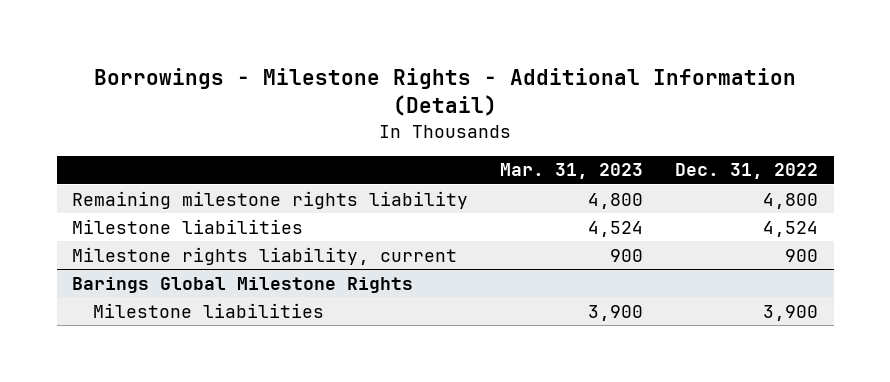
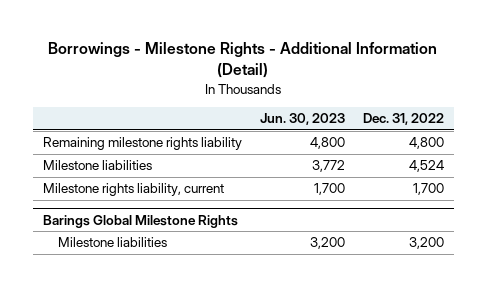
- | Mar. 31, 2023 | Dec. 31, 2022
+ | Jun. 30, 2023 | Dec. 31, 2022
- Milestone rights liability, current | 900 | 900
+ Milestone rights liability, current | 1,700 | 1,700
@ Barings Global Milestone Rights
- Milestone liabilities | 3,900 | 3,900
+ Milestone liabilities | 3,200 | 3,200

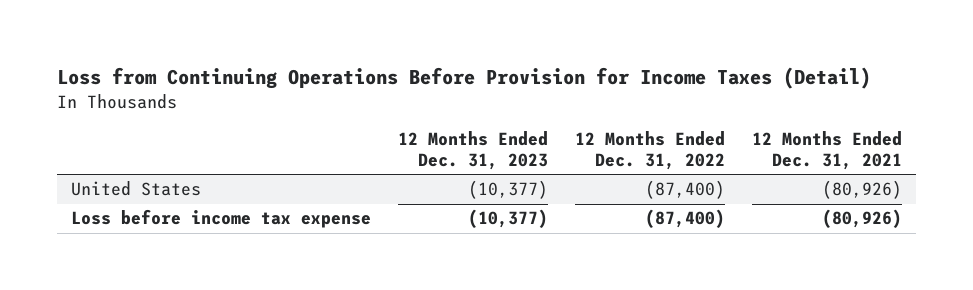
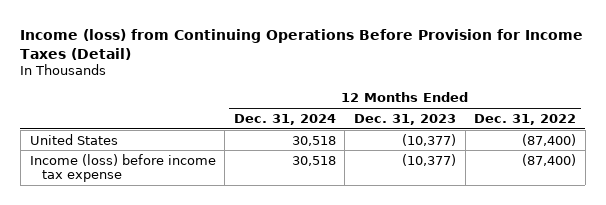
- Loss from Continuing Operations Before Provision for Income Taxes (Detail)
+ Income (loss) from Continuing Operations Before Provision for Income Taxes (Detail)
- | 12 Months Ended Dec. 31, 2023 | 12 Months Ended Dec. 31, 2022 | 12 Months Ended Dec. 31, 2021
+ | 12 Months Ended Dec. 31, 2024 | 12 Months Ended Dec. 31, 2023 | 12 Months Ended Dec. 31, 2022
- Loss before income tax expense | (10,377) | (87,400) | (80,926)
+ Income (loss) before income tax expense | 30,518 | (10,377) | (87,400)

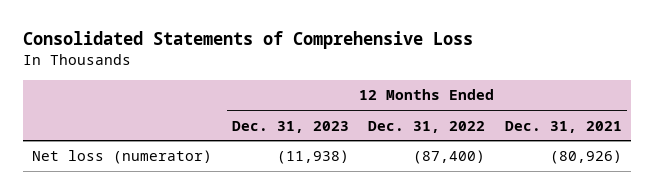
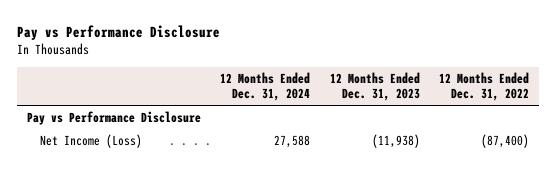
- Consolidated Statements of Comprehensive Loss
+ Pay vs Performance Disclosure
- | 12 Months Ended Dec. 31, 2023 | 12 Months Ended Dec. 31, 2022 | 12 Months Ended Dec. 31, 2021
+ | 12 Months Ended Dec. 31, 2024 | 12 Months Ended Dec. 31, 2023 | 12 Months Ended Dec. 31, 2022
- Net loss (numerator) | (11,938) | (87,400) | (80,926)
+ Pay vs Performance Disclosure
+ Net Income (Loss) | 27,588 | (11,938) | (87,400)

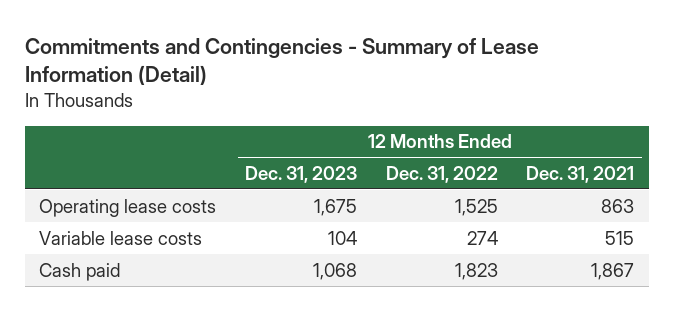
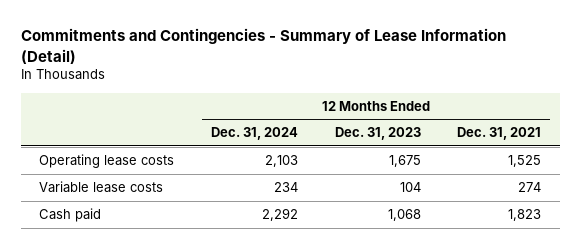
- | 12 Months Ended Dec. 31, 2023 | 12 Months Ended Dec. 31, 2022 | 12 Months Ended Dec. 31, 2021
+ | 12 Months Ended Dec. 31, 2024 | 12 Months Ended Dec. 31, 2023 | 12 Months Ended Dec. 31, 2021
- Operating lease costs | 1,675 | 1,525 | 863
- Variable lease costs | 104 | 274 | 515
- Cash paid | 1,068 | 1,823 | 1,867
+ Operating lease costs | 2,103 | 1,675 | 1,525
+ Variable lease costs | 234 | 104 | 274
+ Cash paid | 2,292 | 1,068 | 1,823

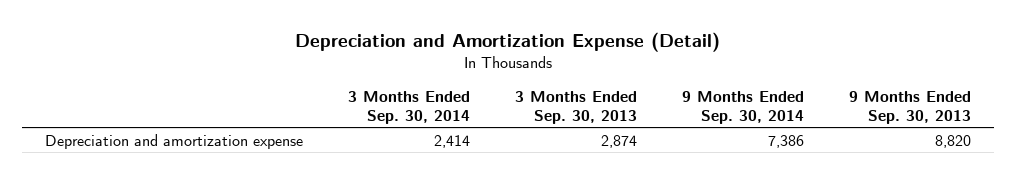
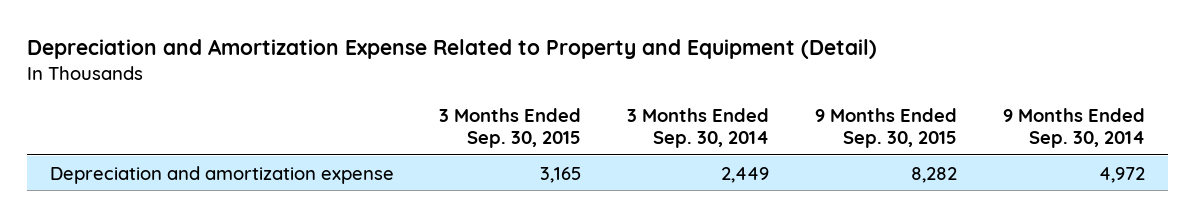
- Depreciation and Amortization Expense (Detail)
+ Depreciation and Amortization Expense Related to Property and Equipment (Detail)
- | 3 Months Ended Sep. 30, 2014 | 3 Months Ended Sep. 30, 2013 | 9 Months Ended Sep. 30, 2014 | 9 Months Ended Sep. 30, 2013
+ | 3 Months Ended Sep. 30, 2015 | 3 Months Ended Sep. 30, 2014 | 9 Months Ended Sep. 30, 2015 | 9 Months Ended Sep. 30, 2014
- Depreciation and amortization expense | 2,414 | 2,874 | 7,386 | 8,820
+ Depreciation and amortization expense | 3,165 | 2,449 | 8,282 | 4,972

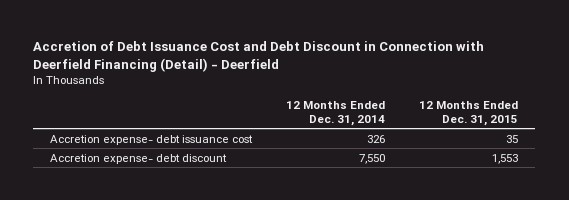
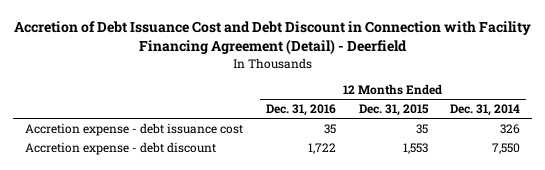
- Accretion of Debt Issuance Cost and Debt Discount in Connection with Deerfield Financing (Detail) - Deerfield
+ Accretion of Debt Issuance Cost and Debt Discount in Connection with Facility Financing Agreement (Detail) - Deerfield
- | 12 Months Ended Dec. 31, 2014 | 12 Months Ended Dec. 31, 2015
+ | 12 Months Ended Dec. 31, 2016 | 12 Months Ended Dec. 31, 2015 | 12 Months Ended Dec. 31, 2014
- Accretion expense- debt issuance cost | 326 | 35
- Accretion expense- debt discount | 7,550 | 1,553
+ Accretion expense - debt issuance cost | 35 | 35 | 326
+ Accretion expense - debt discount | 1,722 | 1,553 | 7,550

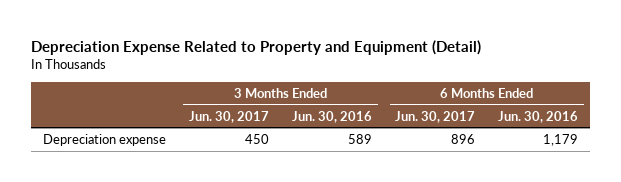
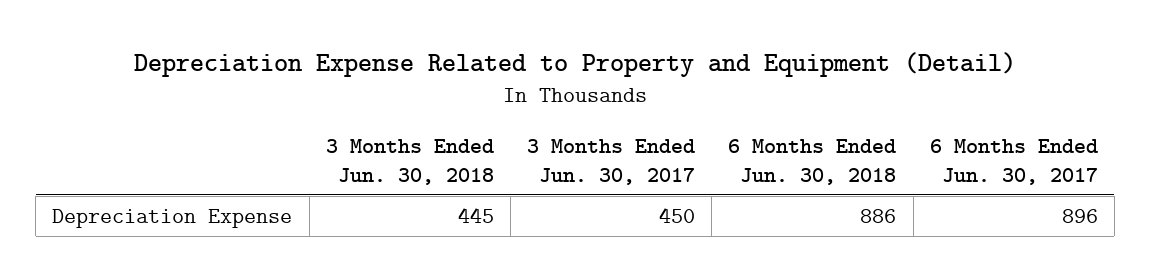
- | 3 Months Ended Jun. 30, 2017 | 3 Months Ended Jun. 30, 2016 | 6 Months Ended Jun. 30, 2017 | 6 Months Ended Jun. 30, 2016
+ | 3 Months Ended Jun. 30, 2018 | 3 Months Ended Jun. 30, 2017 | 6 Months Ended Jun. 30, 2018 | 6 Months Ended Jun. 30, 2017
- Depreciation expense | 450 | 589 | 896 | 1,179
+ Depreciation Expense | 445 | 450 | 886 | 896

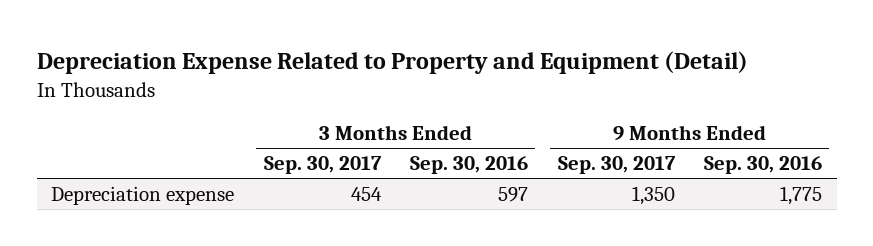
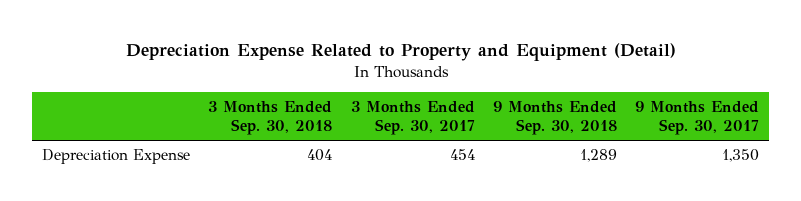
- | 3 Months Ended Sep. 30, 2017 | 3 Months Ended Sep. 30, 2016 | 9 Months Ended Sep. 30, 2017 | 9 Months Ended Sep. 30, 2016
+ | 3 Months Ended Sep. 30, 2018 | 3 Months Ended Sep. 30, 2017 | 9 Months Ended Sep. 30, 2018 | 9 Months Ended Sep. 30, 2017
- Depreciation expense | 454 | 597 | 1,350 | 1,775
+ Depreciation Expense | 404 | 454 | 1,289 | 1,350

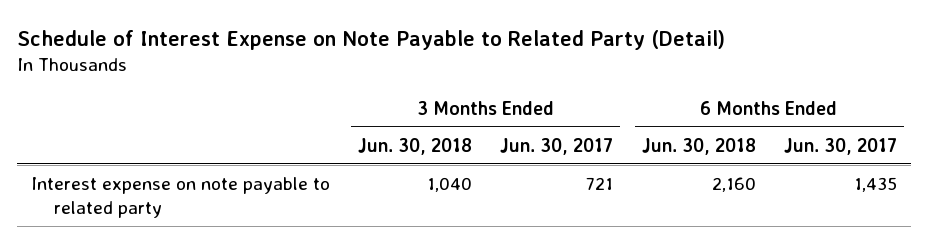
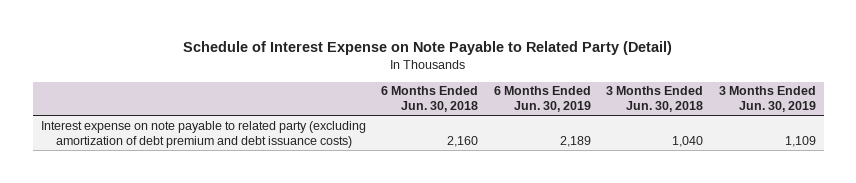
- | 3 Months Ended Jun. 30, 2018 | 3 Months Ended Jun. 30, 2017 | 6 Months Ended Jun. 30, 2018 | 6 Months Ended Jun. 30, 2017
+ | 6 Months Ended Jun. 30, 2018 | 6 Months Ended Jun. 30, 2019 | 3 Months Ended Jun. 30, 2018 | 3 Months Ended Jun. 30, 2019
- Interest expense on note payable to related party | 1,040 | 721 | 2,160 | 1,435
+ Interest expense on note payable to related party (excluding amortization of debt premium and debt issuance costs) | 2,160 | 2,189 | 1,040 | 1,109

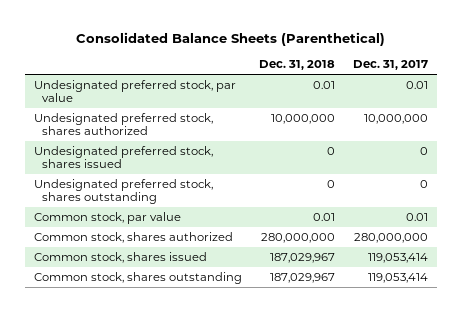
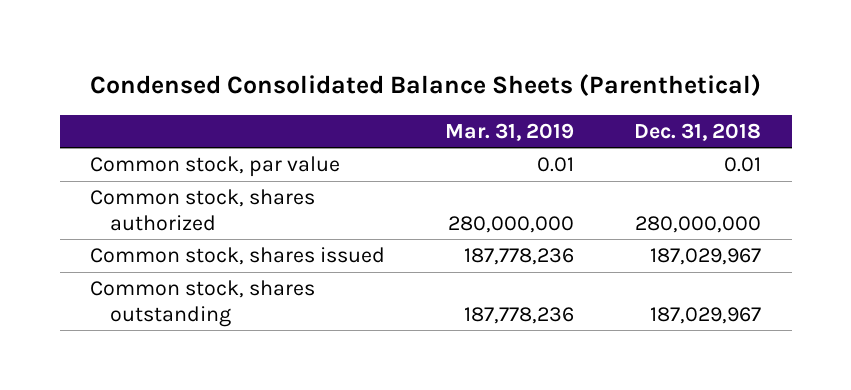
- Consolidated Balance Sheets (Parenthetical)
+ Condensed Consolidated Balance Sheets (Parenthetical)
- | Dec. 31, 2018 | Dec. 31, 2017
+ | Mar. 31, 2019 | Dec. 31, 2018
- Undesignated preferred stock, par value | 0.01 | 0.01
- Undesignated preferred stock, shares authorized | 10,000,000 | 10,000,000
- Undesignated preferred stock, shares issued | 0 | 0
- Undesignated preferred stock, shares outstanding | 0 | 0

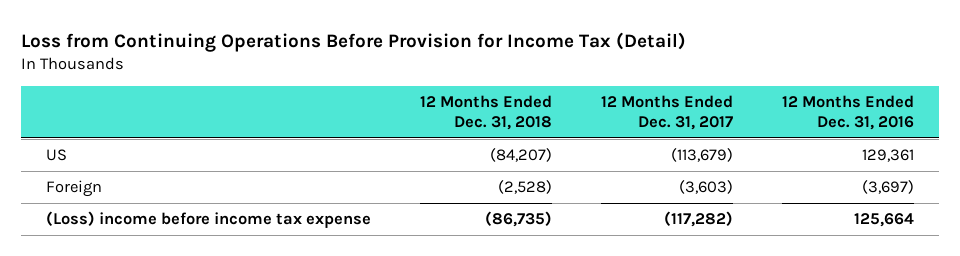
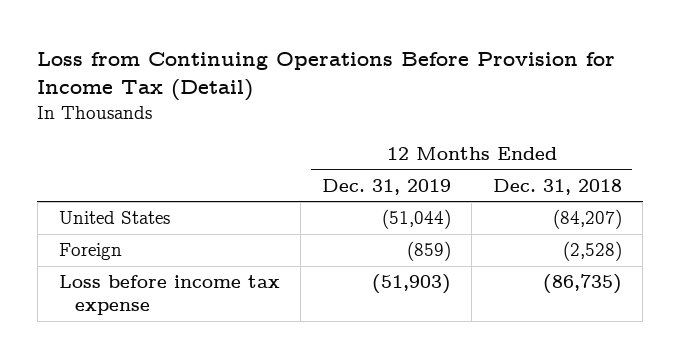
- | 12 Months Ended Dec. 31, 2018 | 12 Months Ended Dec. 31, 2017 | 12 Months Ended Dec. 31, 2016
+ | 12 Months Ended Dec. 31, 2019 | 12 Months Ended Dec. 31, 2018
- US | (84,207) | (113,679) | 129,361
+ United States | (51,044) | (84,207)
- (Loss) income before income tax expense | (86,735) | (117,282) | 125,664
+ Loss before income tax expense | (51,903) | (86,735)

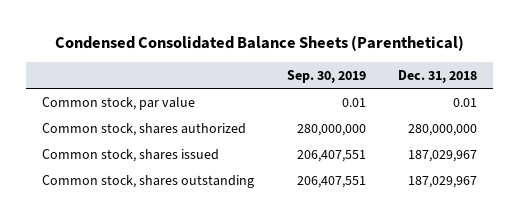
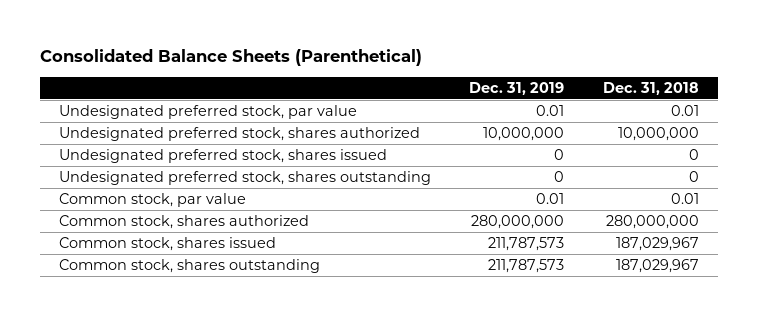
- Condensed Consolidated Balance Sheets (Parenthetical)
+ Consolidated Balance Sheets (Parenthetical)
- | Sep. 30, 2019 | Dec. 31, 2018
+ | Dec. 31, 2019 | Dec. 31, 2018
+ Undesignated preferred stock, par value | 0.01 | 0.01
+ Undesignated preferred stock, shares authorized | 10,000,000 | 10,000,000
+ Undesignated preferred stock, shares issued | 0 | 0
+ Undesignated preferred stock, shares outstanding | 0 | 0

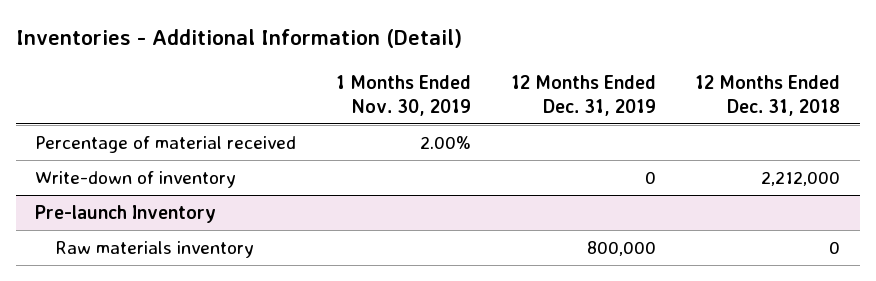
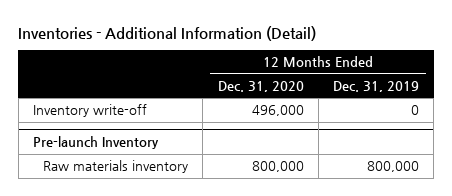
- | 1 Months Ended Nov. 30, 2019 | 12 Months Ended Dec. 31, 2019 | 12 Months Ended Dec. 31, 2018
+ | 12 Months Ended Dec. 31, 2020 | 12 Months Ended Dec. 31, 2019
- Percentage of material received | 2.00% | |
- Write-down of inventory | | 0 | 2,212,000
+ Inventory write-off | 496,000 | 0

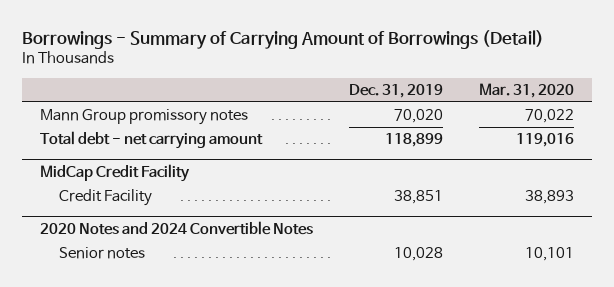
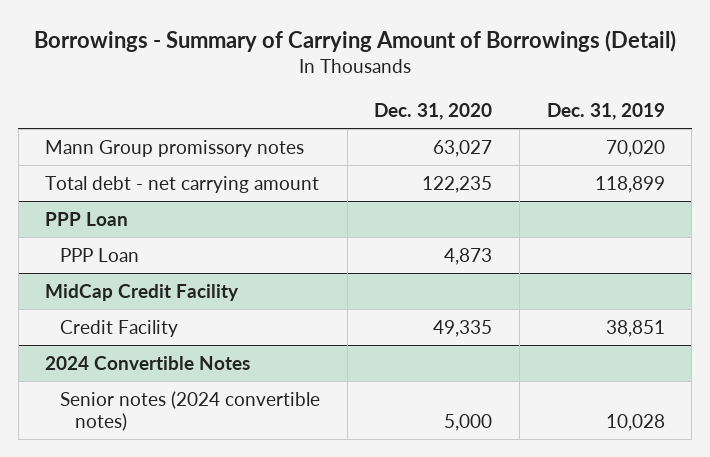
- | Dec. 31, 2019 | Mar. 31, 2020
+ | Dec. 31, 2020 | Dec. 31, 2019
+ PPP Loan
+ PPP Loan | 4,873 |
- 2020 Notes and 2024 Convertible Notes
- Senior notes | 10,028 | 10,101
+ 2024 Convertible Notes
+ Senior notes (2024 convertible notes) | 5,000 | 10,028

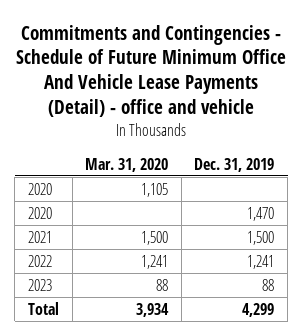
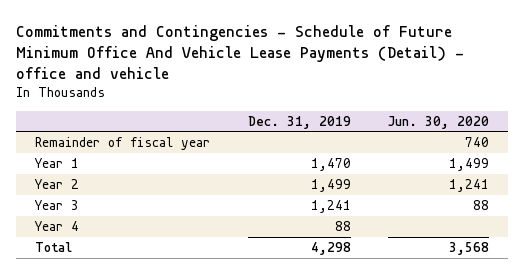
- | Mar. 31, 2020 | Dec. 31, 2019
+ | Dec. 31, 2019 | Jun. 30, 2020
- 2020 | 1,105 |
- 2020 | | 1,470
- 2021 | 1,500 | 1,500
- 2022 | 1,241 | 1,241
- 2023 | 88 | 88
- Total | 3,934 | 4,299
+ Remainder of fiscal year | | 740
+ Year 1 | 1,470 | 1,499
+ Year 2 | 1,499 | 1,241
+ Year 3 | 1,241 | 88
+ Year 4 | 88 |
+ Total | 4,298 | 3,568

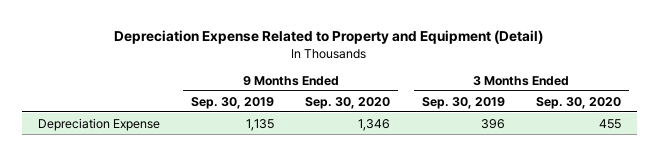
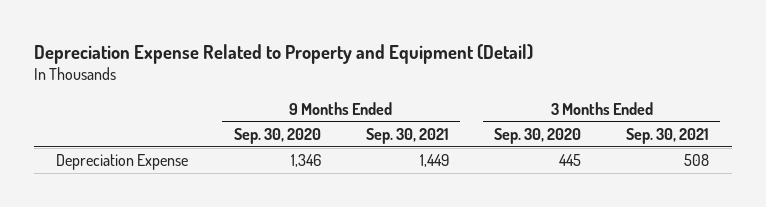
- | 9 Months Ended Sep. 30, 2019 | 9 Months Ended Sep. 30, 2020 | 3 Months Ended Sep. 30, 2019 | 3 Months Ended Sep. 30, 2020
+ | 9 Months Ended Sep. 30, 2020 | 9 Months Ended Sep. 30, 2021 | 3 Months Ended Sep. 30, 2020 | 3 Months Ended Sep. 30, 2021
- Depreciation Expense | 1,135 | 1,346 | 396 | 455
+ Depreciation Expense | 1,346 | 1,449 | 445 | 508

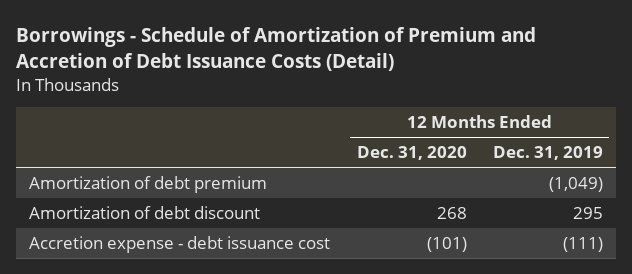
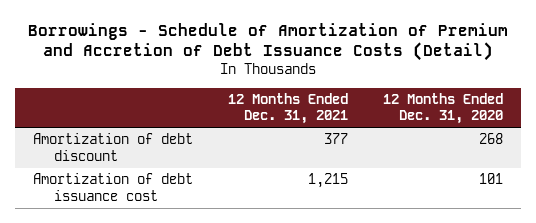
- | 12 Months Ended Dec. 31, 2020 | 12 Months Ended Dec. 31, 2019
+ | 12 Months Ended Dec. 31, 2021 | 12 Months Ended Dec. 31, 2020
- Amortization of debt premium | | (1,049)
- Accretion expense - debt issuance cost | (101) | (111)
+ Amortization of debt issuance cost | 1,215 | 101

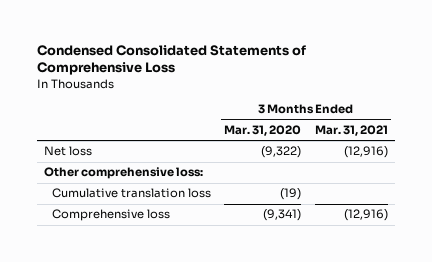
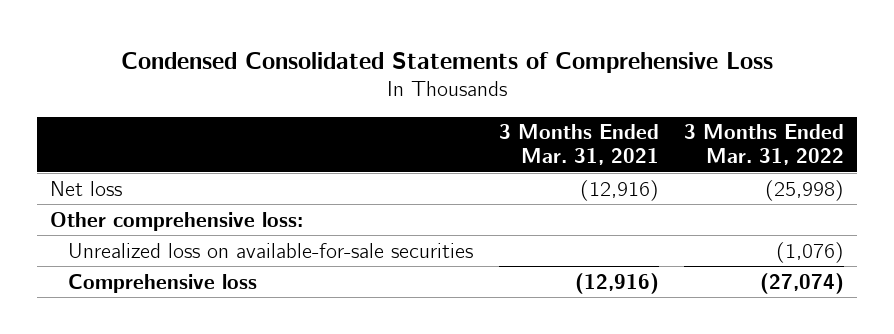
- | 3 Months Ended Mar. 31, 2020 | 3 Months Ended Mar. 31, 2021
+ | 3 Months Ended Mar. 31, 2021 | 3 Months Ended Mar. 31, 2022
- Cumulative translation loss | (19) |
+ Unrealized loss on available-for-sale securities | | (1,076)

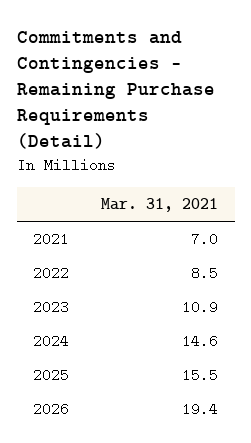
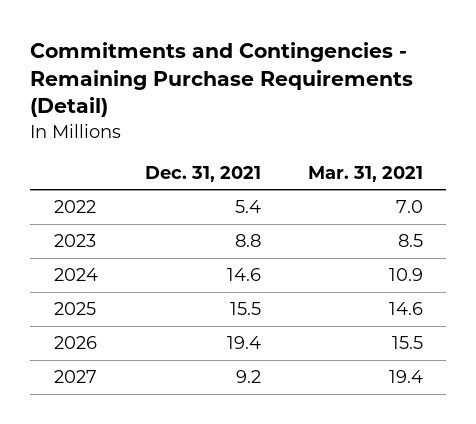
- | Mar. 31, 2021
+ | Dec. 31, 2021 | Mar. 31, 2021
- 2021 | 7.0
- 2022 | 8.5
- 2023 | 10.9
- 2024 | 14.6
- 2025 | 15.5
- 2026 | 19.4
+ 2022 | 5.4 | 7.0
+ 2023 | 8.8 | 8.5
+ 2024 | 14.6 | 10.9
+ 2025 | 15.5 | 14.6
+ 2026 | 19.4 | 15.5
+ 2027 | 9.2 | 19.4

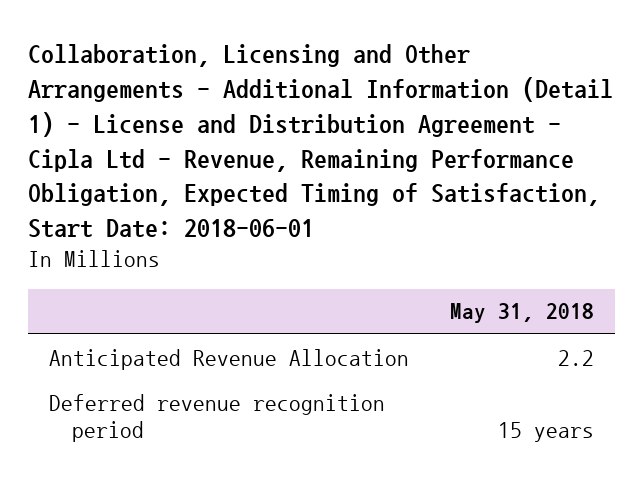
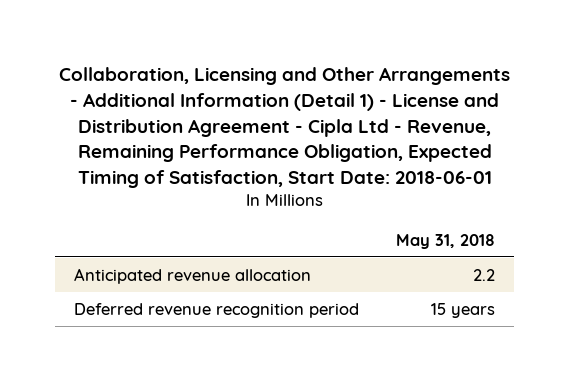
- Anticipated Revenue Allocation | 2.2
+ Anticipated revenue allocation | 2.2

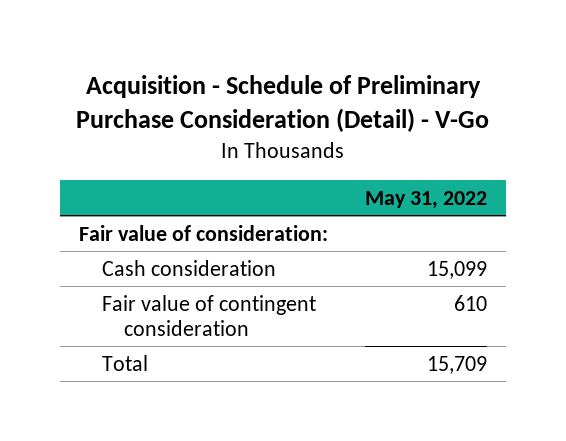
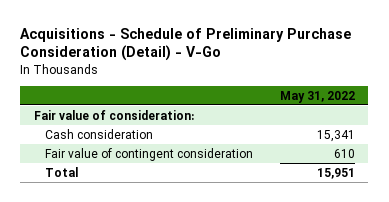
- Acquisition - Schedule of Preliminary Purchase Consideration (Detail) - V-Go
+ Acquisitions - Schedule of Preliminary Purchase Consideration (Detail) - V-Go
- Cash consideration | 15,099
+ Cash consideration | 15,341
- Total | 15,709
+ Total | 15,951

